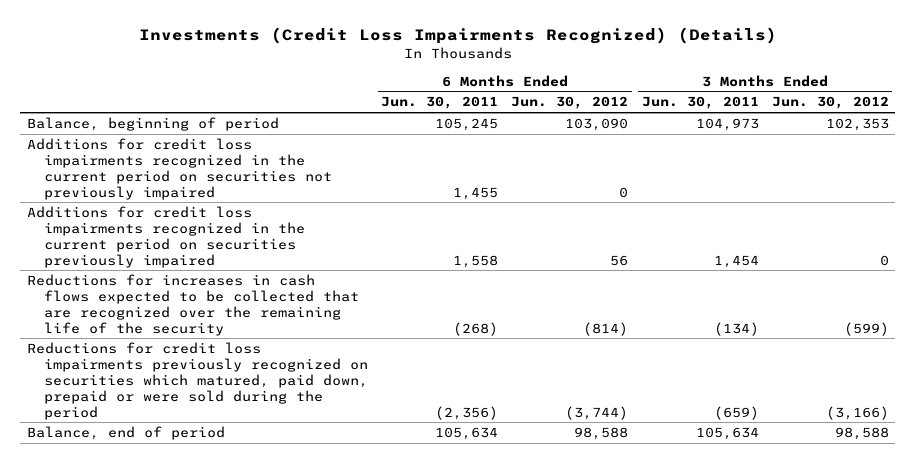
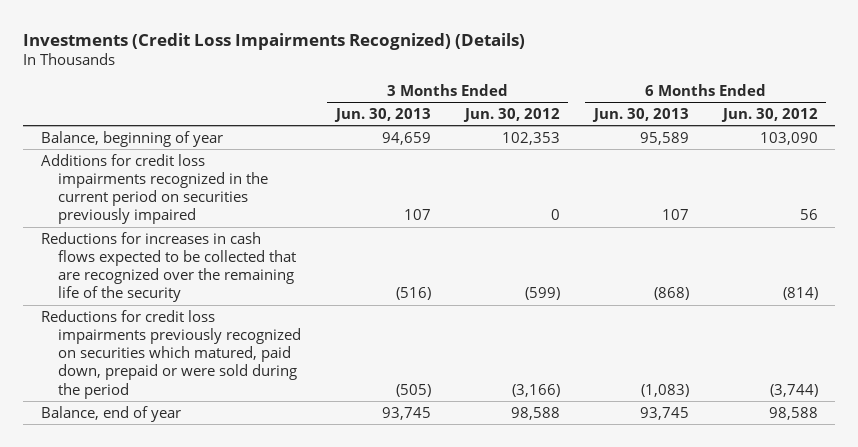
- | 6 Months Ended Jun. 30, 2011 | 6 Months Ended Jun. 30, 2012 | 3 Months Ended Jun. 30, 2011 | 3 Months Ended Jun. 30, 2012
+ | 3 Months Ended Jun. 30, 2013 | 3 Months Ended Jun. 30, 2012 | 6 Months Ended Jun. 30, 2013 | 6 Months Ended Jun. 30, 2012
- Balance, beginning of period | 105,245 | 103,090 | 104,973 | 102,353
- Additions for credit loss impairments recognized in the current period on securities not previously impaired | 1,455 | 0 | |
+ Balance, beginning of year | 94,659 | 102,353 | 95,589 | 103,090
- Balance, end of period | 105,634 | 98,588 | 105,634 | 98,588
+ Balance, end of year | 93,745 | 98,588 | 93,745 | 98,588

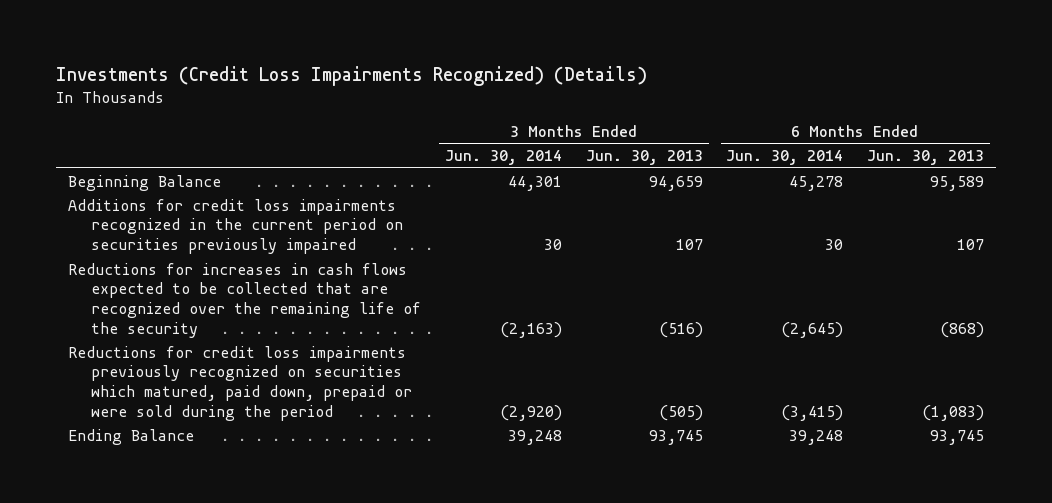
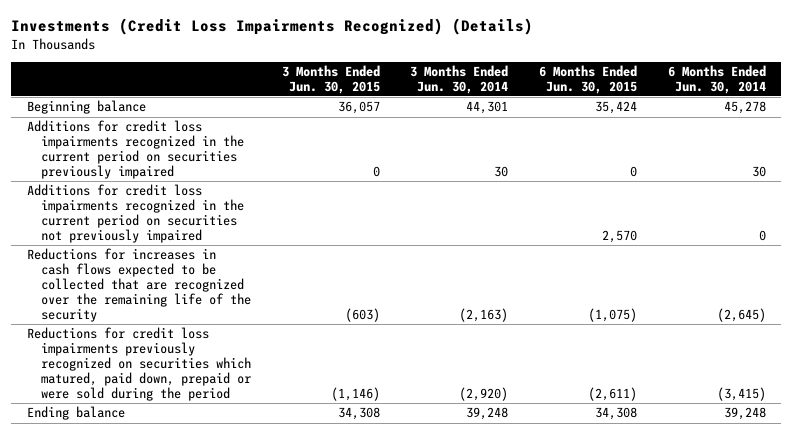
- | 3 Months Ended Jun. 30, 2014 | 3 Months Ended Jun. 30, 2013 | 6 Months Ended Jun. 30, 2014 | 6 Months Ended Jun. 30, 2013
+ | 3 Months Ended Jun. 30, 2015 | 3 Months Ended Jun. 30, 2014 | 6 Months Ended Jun. 30, 2015 | 6 Months Ended Jun. 30, 2014
- Beginning Balance | 44,301 | 94,659 | 45,278 | 95,589
+ Beginning balance | 36,057 | 44,301 | 35,424 | 45,278
+ Additions for credit loss impairments recognized in the current period on securities not previously impaired | | | 2,570 | 0
- Ending Balance | 39,248 | 93,745 | 39,248 | 93,745
+ Ending balance | 34,308 | 39,248 | 34,308 | 39,248

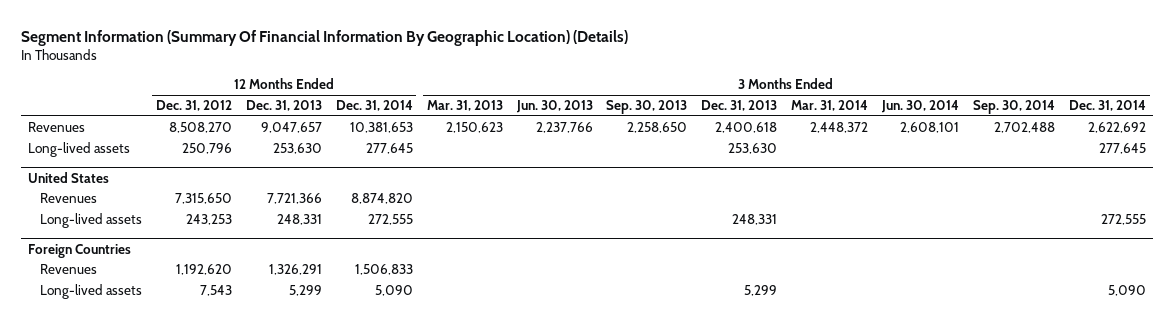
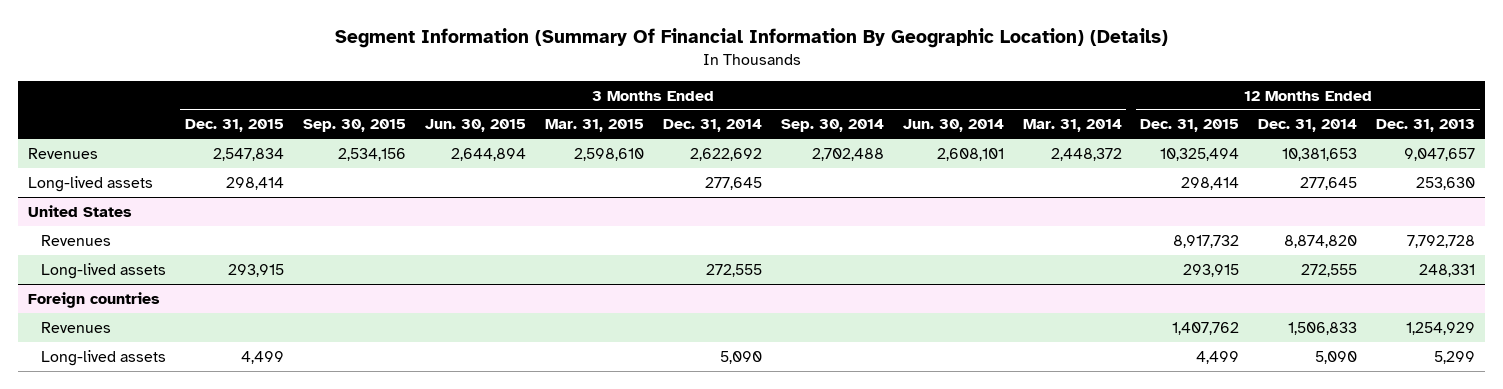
- | 12 Months Ended Dec. 31, 2012 | 12 Months Ended Dec. 31, 2013 | 12 Months Ended Dec. 31, 2014 | 3 Months Ended Mar. 31, 2013 | 3 Months Ended Jun. 30, 2013 | 3 Months Ended Sep. 30, 2013 | 3 Months Ended Dec. 31, 2013 | 3 Months Ended Mar. 31, 2014 | 3 Months Ended Jun. 30, 2014 | 3 Months Ended Sep. 30, 2014 | 3 Months Ended Dec. 31, 2014
+ | 3 Months Ended Dec. 31, 2015 | 3 Months Ended Sep. 30, 2015 | 3 Months Ended Jun. 30, 2015 | 3 Months Ended Mar. 31, 2015 | 3 Months Ended Dec. 31, 2014 | 3 Months Ended Sep. 30, 2014 | 3 Months Ended Jun. 30, 2014 | 3 Months Ended Mar. 31, 2014 | 12 Months Ended Dec. 31, 2015 | 12 Months Ended Dec. 31, 2014 | 12 Months Ended Dec. 31, 2013
@ United States
- Revenues | 7,315,650 | 7,721,366 | 8,874,820 | | | | | | | |
+ Revenues | | | | | | | | | 8,917,732 | 8,874,820 | 7,792,728
- Foreign Countries
- Revenues | 1,192,620 | 1,326,291 | 1,506,833 | | | | | | | |
+ Foreign countries
+ Revenues | | | | | | | | | 1,407,762 | 1,506,833 | 1,254,929

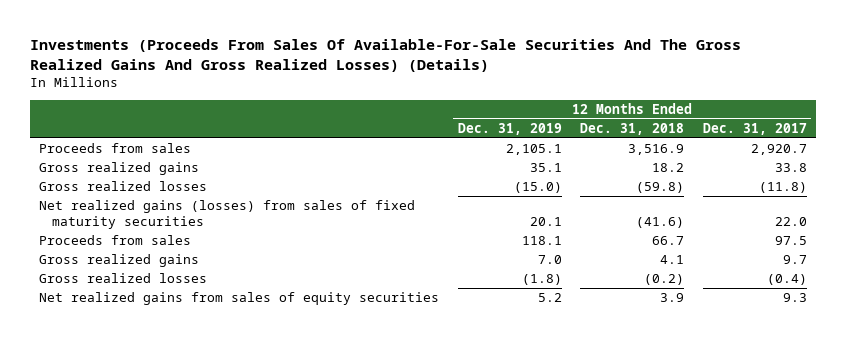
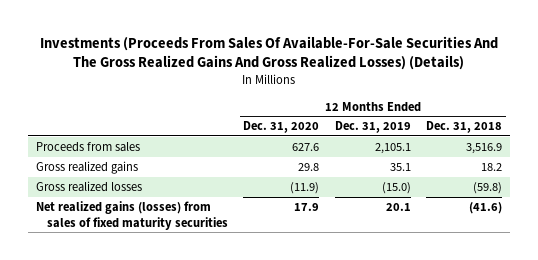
- | 12 Months Ended Dec. 31, 2019 | 12 Months Ended Dec. 31, 2018 | 12 Months Ended Dec. 31, 2017
+ | 12 Months Ended Dec. 31, 2020 | 12 Months Ended Dec. 31, 2019 | 12 Months Ended Dec. 31, 2018
- Proceeds from sales | 118.1 | 66.7 | 97.5
- Gross realized gains | 7.0 | 4.1 | 9.7
- Gross realized losses | (1.8) | (0.2) | (0.4)
- Net realized gains from sales of equity securities | 5.2 | 3.9 | 9.3

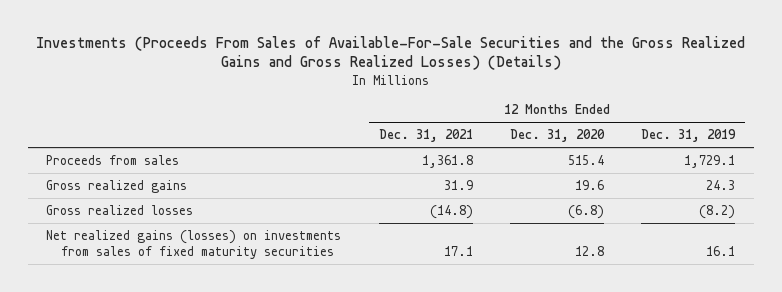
- Investments (Proceeds From Sales Of Available-For-Sale Securities And The Gross Realized Gains And Gross Realized Losses) (Details)
+ Investments (Proceeds From Sales of Available-For-Sale Securities and the Gross Realized Gains and Gross Realized Losses) (Details)
- | 12 Months Ended Dec. 31, 2020 | 12 Months Ended Dec. 31, 2019 | 12 Months Ended Dec. 31, 2018
+ | 12 Months Ended Dec. 31, 2021 | 12 Months Ended Dec. 31, 2020 | 12 Months Ended Dec. 31, 2019
- Proceeds from sales | 627.6 | 2,105.1 | 3,516.9
- Gross realized gains | 29.8 | 35.1 | 18.2
- Gross realized losses | (11.9) | (15.0) | (59.8)
- Net realized gains (losses) from sales of fixed maturity securities | 17.9 | 20.1 | (41.6)
+ Proceeds from sales | 1,361.8 | 515.4 | 1,729.1
+ Gross realized gains | 31.9 | 19.6 | 24.3
+ Gross realized losses | (14.8) | (6.8) | (8.2)
+ Net realized gains (losses) on investments from sales of fixed maturity securities | 17.1 | 12.8 | 16.1

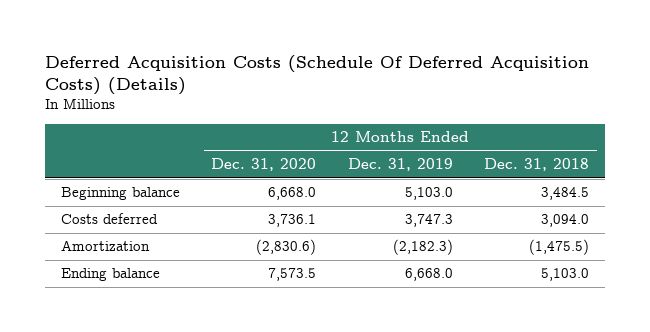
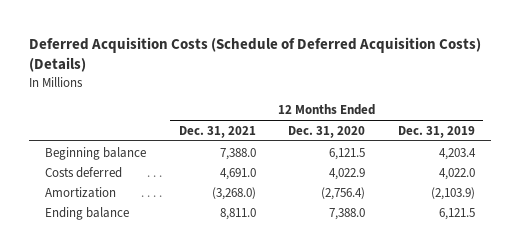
- Deferred Acquisition Costs (Schedule Of Deferred Acquisition Costs) (Details)
+ Deferred Acquisition Costs (Schedule of Deferred Acquisition Costs) (Details)
- | 12 Months Ended Dec. 31, 2020 | 12 Months Ended Dec. 31, 2019 | 12 Months Ended Dec. 31, 2018
+ | 12 Months Ended Dec. 31, 2021 | 12 Months Ended Dec. 31, 2020 | 12 Months Ended Dec. 31, 2019
- Beginning balance | 6,668.0 | 5,103.0 | 3,484.5
- Costs deferred | 3,736.1 | 3,747.3 | 3,094.0
- Amortization | (2,830.6) | (2,182.3) | (1,475.5)
- Ending balance | 7,573.5 | 6,668.0 | 5,103.0
+ Beginning balance | 7,388.0 | 6,121.5 | 4,203.4
+ Costs deferred | 4,691.0 | 4,022.9 | 4,022.0
+ Amortization | (3,268.0) | (2,756.4) | (2,103.9)
+ Ending balance | 8,811.0 | 7,388.0 | 6,121.5

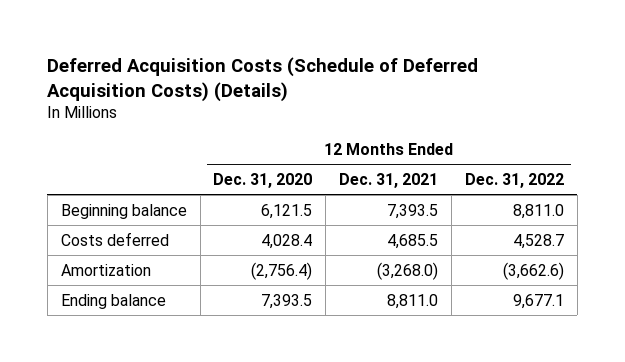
- | 12 Months Ended Dec. 31, 2021 | 12 Months Ended Dec. 31, 2020 | 12 Months Ended Dec. 31, 2019
+ | 12 Months Ended Dec. 31, 2020 | 12 Months Ended Dec. 31, 2021 | 12 Months Ended Dec. 31, 2022
- Beginning balance | 7,388.0 | 6,121.5 | 4,203.4
- Costs deferred | 4,691.0 | 4,022.9 | 4,022.0
+ Beginning balance | 6,121.5 | 7,393.5 | 8,811.0
+ Costs deferred | 4,028.4 | 4,685.5 | 4,528.7
- Ending balance | 8,811.0 | 7,388.0 | 6,121.5
+ Ending balance | 7,393.5 | 8,811.0 | 9,677.1

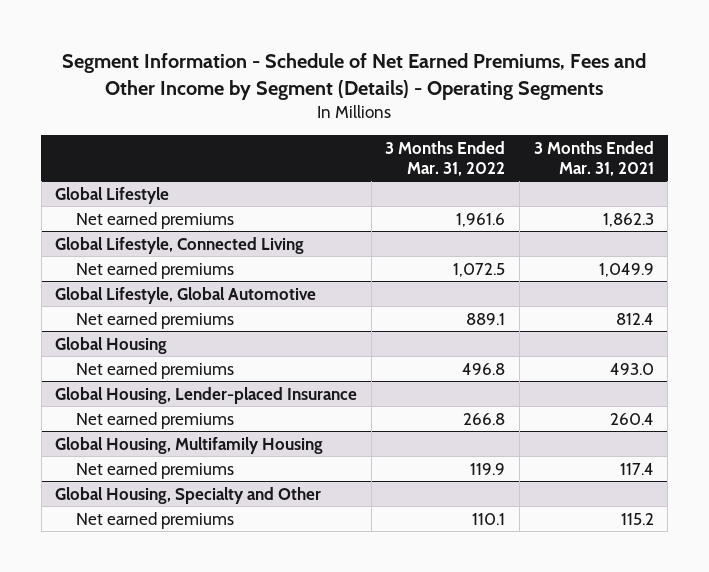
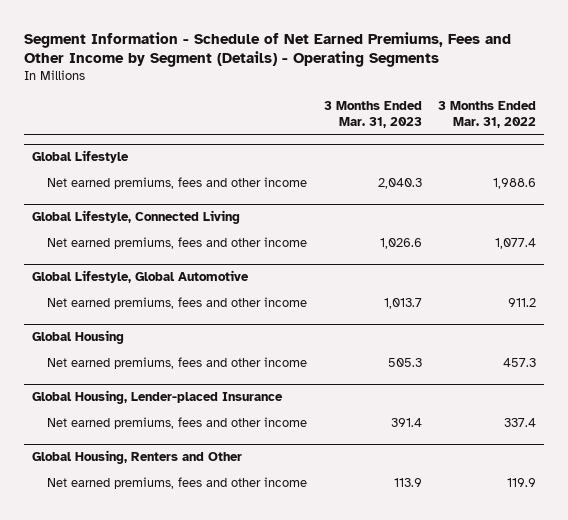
- | 3 Months Ended Mar. 31, 2022 | 3 Months Ended Mar. 31, 2021
+ | 3 Months Ended Mar. 31, 2023 | 3 Months Ended Mar. 31, 2022
@ Global Lifestyle
- Net earned premiums | 1,961.6 | 1,862.3
+ Net earned premiums, fees and other income | 2,040.3 | 1,988.6
@ Global Lifestyle, Connected Living
- Net earned premiums | 1,072.5 | 1,049.9
+ Net earned premiums, fees and other income | 1,026.6 | 1,077.4
@ Global Lifestyle, Global Automotive
- Net earned premiums | 889.1 | 812.4
+ Net earned premiums, fees and other income | 1,013.7 | 911.2
@ Global Housing
- Net earned premiums | 496.8 | 493.0
+ Net earned premiums, fees and other income | 505.3 | 457.3
@ Global Housing, Lender-placed Insurance
- Net earned premiums | 266.8 | 260.4
- Global Housing, Multifamily Housing
- Net earned premiums | 119.9 | 117.4
- Global Housing, Specialty and Other
- Net earned premiums | 110.1 | 115.2
@ Global Housing, Lender-placed Insurance
+ Net earned premiums, fees and other income | 391.4 | 337.4
+ Global Housing, Renters and Other
+ Net earned premiums, fees and other income | 113.9 | 119.9

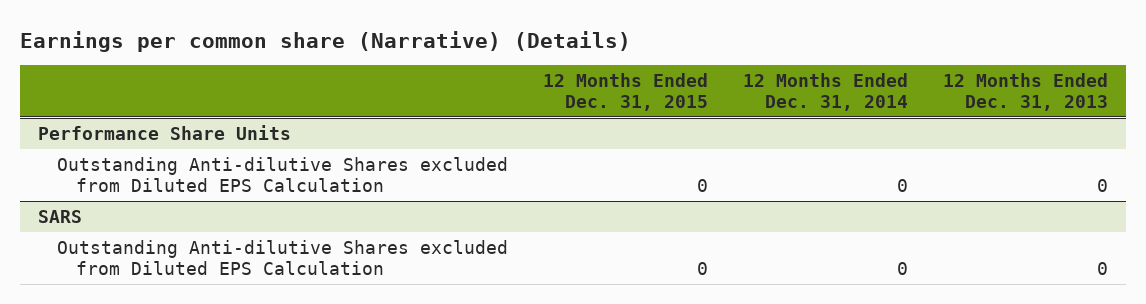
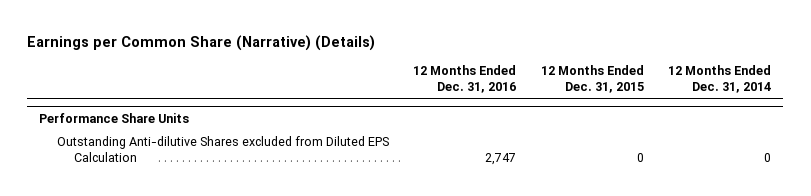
- Earnings per common share (Narrative) (Details)
+ Earnings per Common Share (Narrative) (Details)
- | 12 Months Ended Dec. 31, 2015 | 12 Months Ended Dec. 31, 2014 | 12 Months Ended Dec. 31, 2013
+ | 12 Months Ended Dec. 31, 2016 | 12 Months Ended Dec. 31, 2015 | 12 Months Ended Dec. 31, 2014
- SARS
- Outstanding Anti-dilutive Shares excluded from Diluted EPS Calculation | 0 | 0 | 0

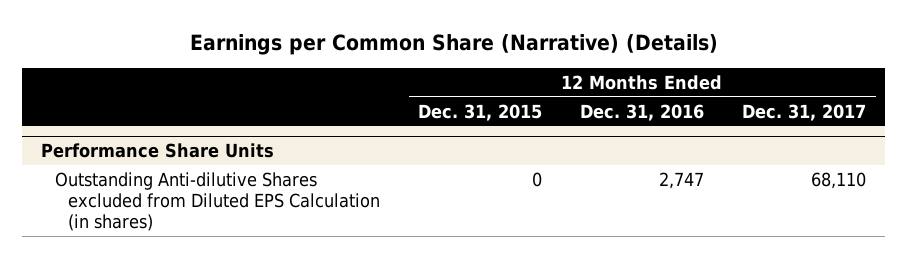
- | 12 Months Ended Dec. 31, 2016 | 12 Months Ended Dec. 31, 2015 | 12 Months Ended Dec. 31, 2014
+ | 12 Months Ended Dec. 31, 2015 | 12 Months Ended Dec. 31, 2016 | 12 Months Ended Dec. 31, 2017
@ Performance Share Units
- Outstanding Anti-dilutive Shares excluded from Diluted EPS Calculation | 2,747 | 0 | 0
+ Outstanding Anti-dilutive Shares excluded from Diluted EPS Calculation (in shares) | 0 | 2,747 | 68,110

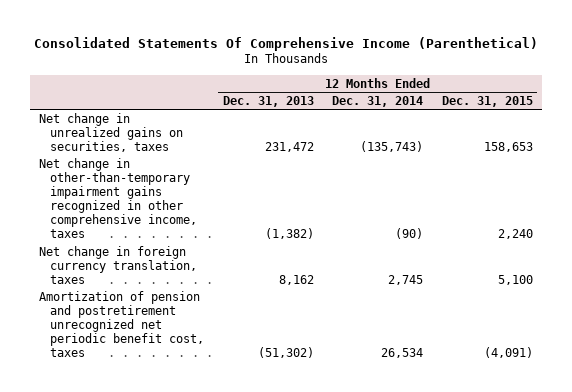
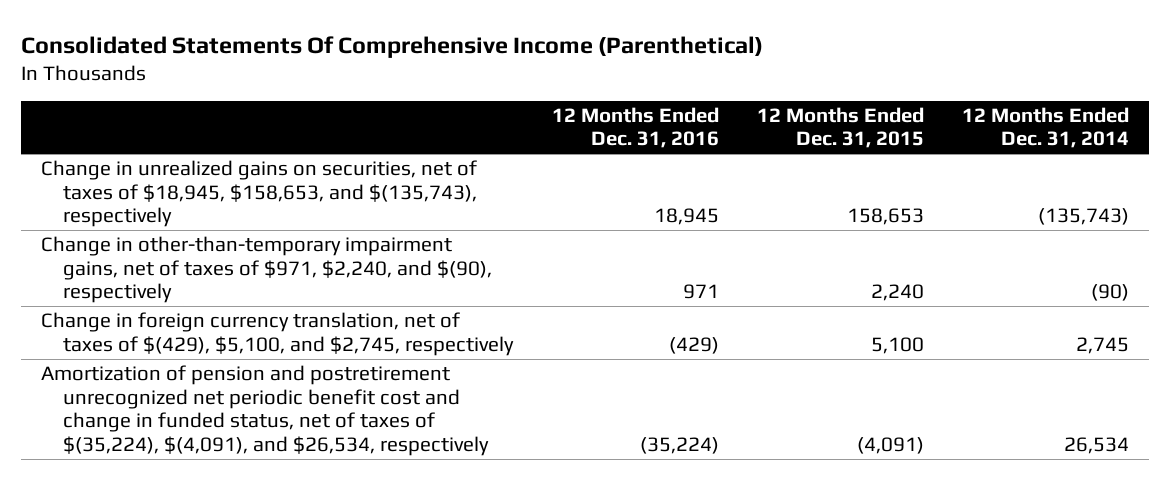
- | 12 Months Ended Dec. 31, 2013 | 12 Months Ended Dec. 31, 2014 | 12 Months Ended Dec. 31, 2015
+ | 12 Months Ended Dec. 31, 2016 | 12 Months Ended Dec. 31, 2015 | 12 Months Ended Dec. 31, 2014
- Net change in unrealized gains on securities, taxes | 231,472 | (135,743) | 158,653
- Net change in other-than-temporary impairment gains recognized in other comprehensive income, taxes | (1,382) | (90) | 2,240
- Net change in foreign currency translation, taxes | 8,162 | 2,745 | 5,100
- Amortization of pension and postretirement unrecognized net periodic benefit cost, taxes | (51,302) | 26,534 | (4,091)
+ Change in unrealized gains on securities, net of taxes of $18,945, $158,653, and $(135,743), respectively | 18,945 | 158,653 | (135,743)
+ Change in other-than-temporary impairment gains, net of taxes of $971, $2,240, and $(90), respectively | 971 | 2,240 | (90)
+ Change in foreign currency translation, net of taxes of $(429), $5,100, and $2,745, respectively | (429) | 5,100 | 2,745
+ Amortization of pension and postretirement unrecognized net periodic benefit cost and change in funded status, net of taxes of $(35,224), $(4,091), and $26,534, respectively | (35,224) | (4,091) | 26,534

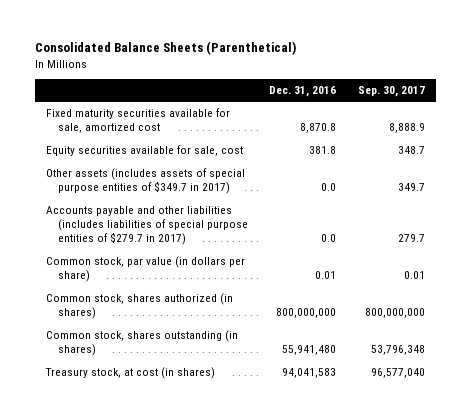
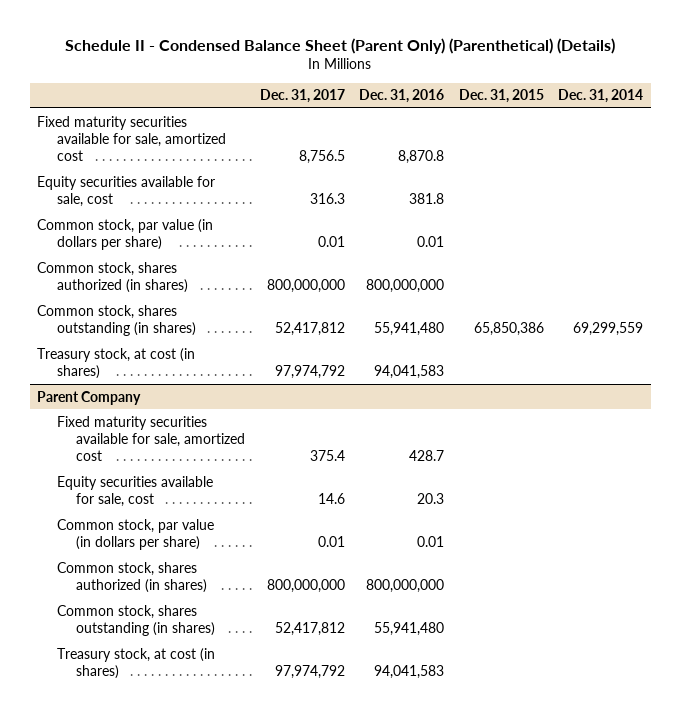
- Consolidated Balance Sheets (Parenthetical)
+ Schedule II - Condensed Balance Sheet (Parent Only) (Parenthetical) (Details)
- | Dec. 31, 2016 | Sep. 30, 2017
+ | Dec. 31, 2017 | Dec. 31, 2016 | Dec. 31, 2015 | Dec. 31, 2014
- Other assets (includes assets of special purpose entities of $349.7 in 2017) | 0.0 | 349.7
- Accounts payable and other liabilities (includes liabilities of special purpose entities of $279.7 in 2017) | 0.0 | 279.7
+ Parent Company
+ Fixed maturity securities available for sale, amortized cost | 375.4 | 428.7 | |
+ Equity securities available for sale, cost | 14.6 | 20.3 | |
+ Common stock, par value (in dollars per share) | 0.01 | 0.01 | |
+ Common stock, shares authorized (in shares) | 800,000,000 | 800,000,000 | |
+ Common stock, shares outstanding (in shares) | 52,417,812 | 55,941,480 | |
+ Treasury stock, at cost (in shares) | 97,974,792 | 94,041,583 | |

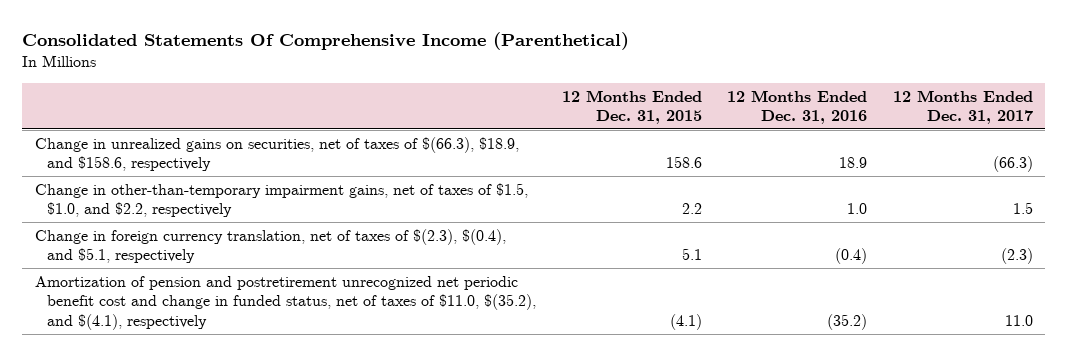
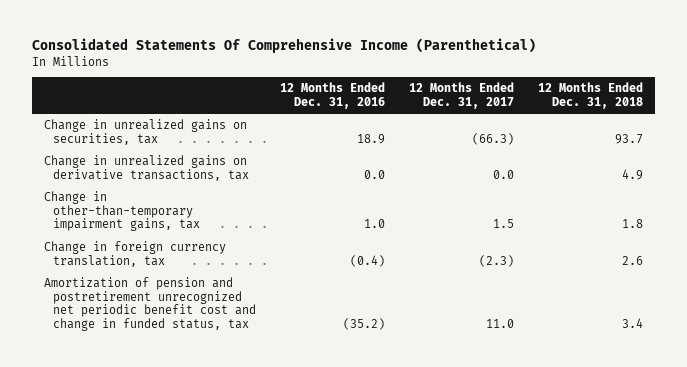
- | 12 Months Ended Dec. 31, 2015 | 12 Months Ended Dec. 31, 2016 | 12 Months Ended Dec. 31, 2017
+ | 12 Months Ended Dec. 31, 2016 | 12 Months Ended Dec. 31, 2017 | 12 Months Ended Dec. 31, 2018
- Change in unrealized gains on securities, net of taxes of $(66.3), $18.9, and $158.6, respectively | 158.6 | 18.9 | (66.3)
- Change in other-than-temporary impairment gains, net of taxes of $1.5, $1.0, and $2.2, respectively | 2.2 | 1.0 | 1.5
- Change in foreign currency translation, net of taxes of $(2.3), $(0.4), and $5.1, respectively | 5.1 | (0.4) | (2.3)
- Amortization of pension and postretirement unrecognized net periodic benefit cost and change in funded status, net of taxes of $11.0, $(35.2), and $(4.1), respectively | (4.1) | (35.2) | 11.0
+ Change in unrealized gains on securities, tax | 18.9 | (66.3) | 93.7
+ Change in unrealized gains on derivative transactions, tax | 0.0 | 0.0 | 4.9
+ Change in other-than-temporary impairment gains, tax | 1.0 | 1.5 | 1.8
+ Change in foreign currency translation, tax | (0.4) | (2.3) | 2.6
+ Amortization of pension and postretirement unrecognized net periodic benefit cost and change in funded status, tax | (35.2) | 11.0 | 3.4

